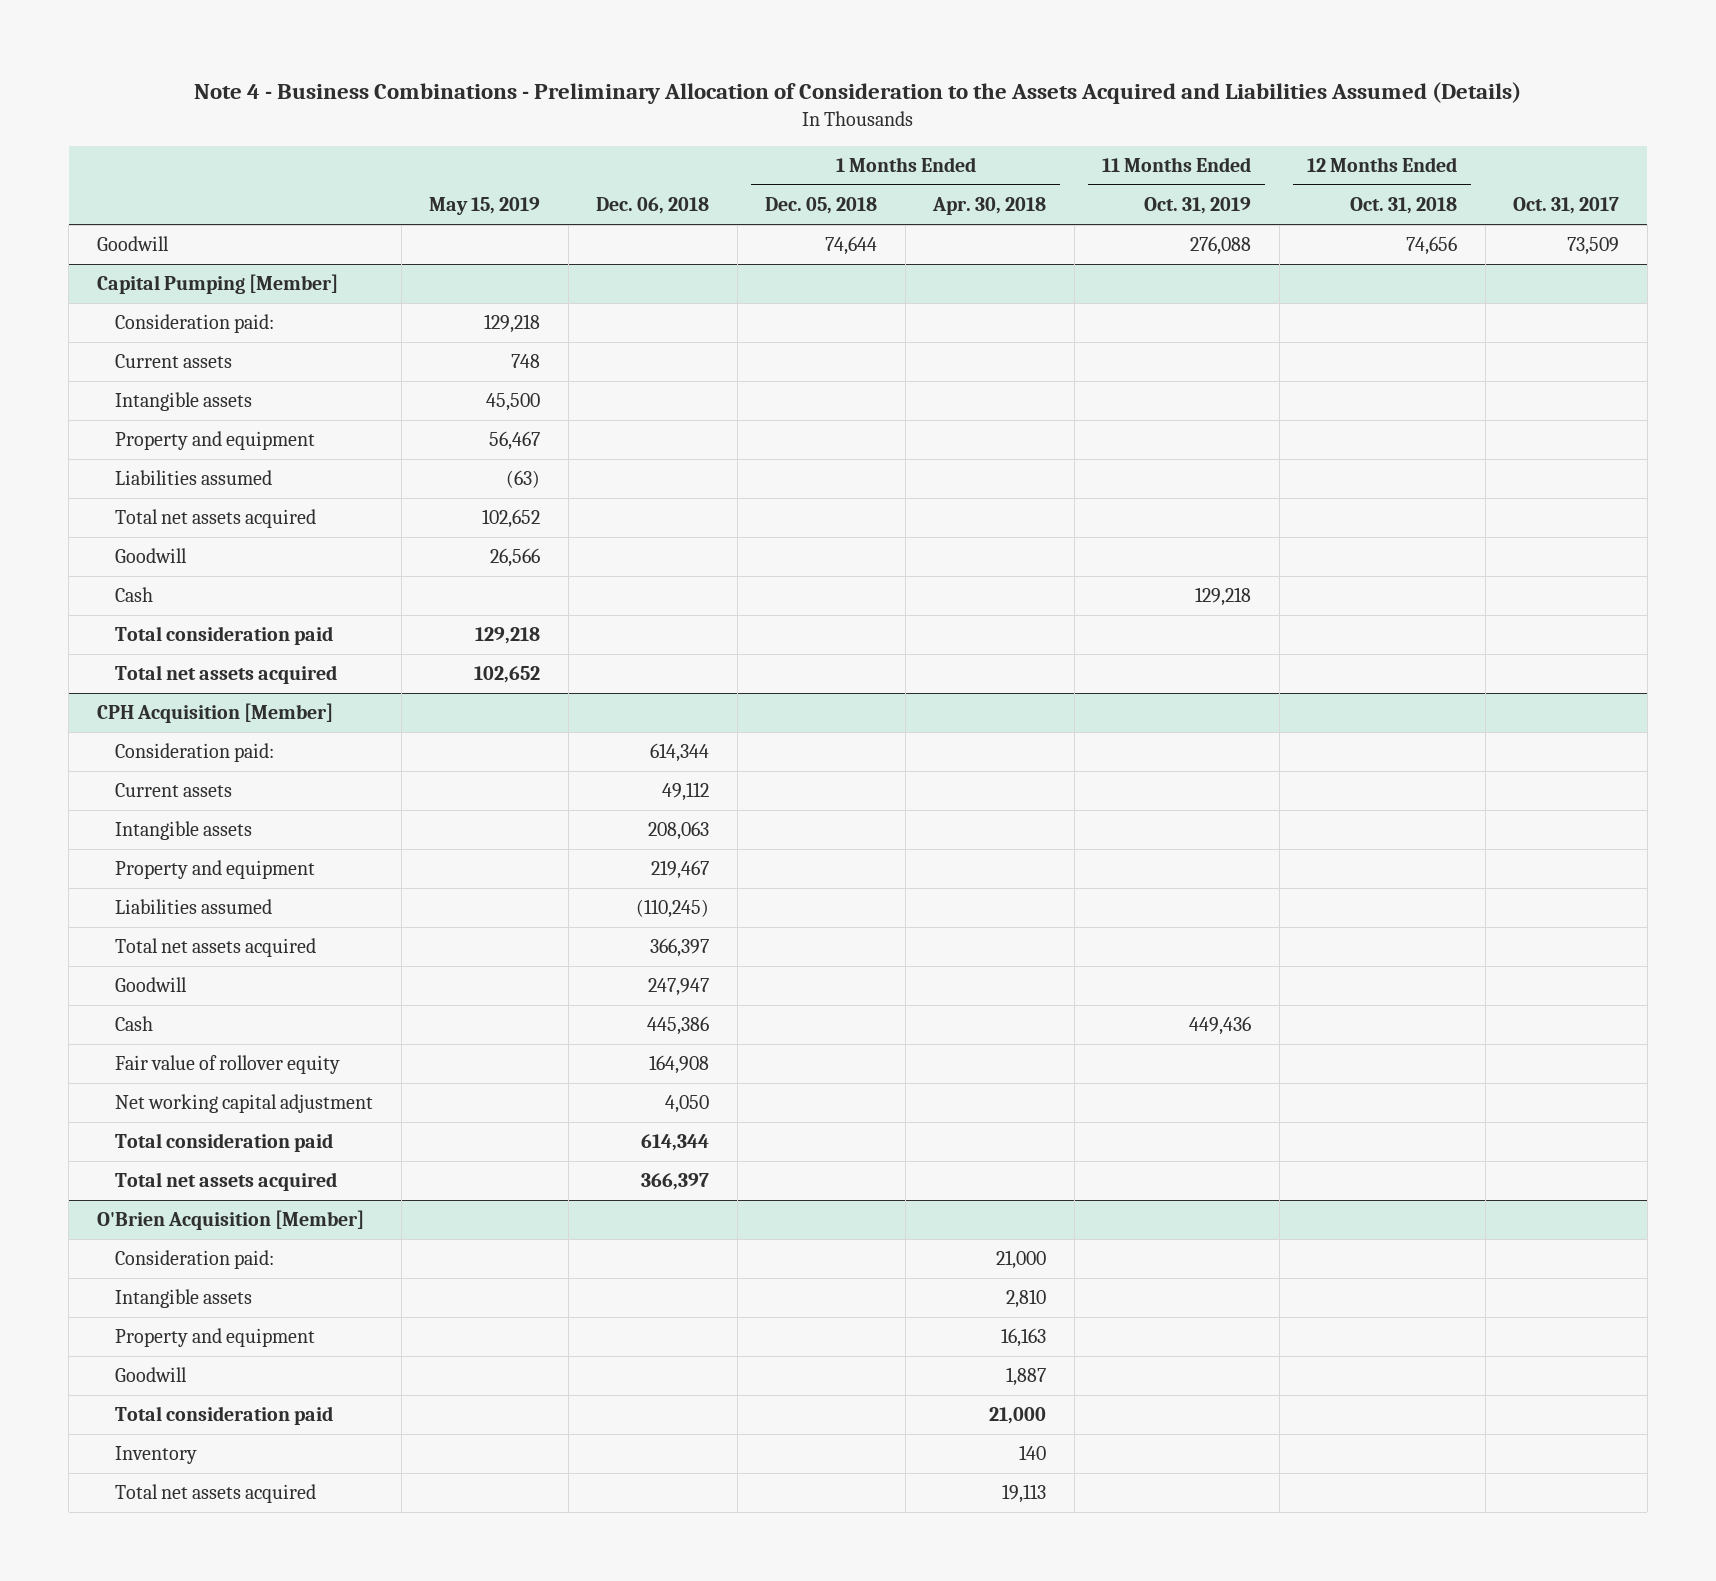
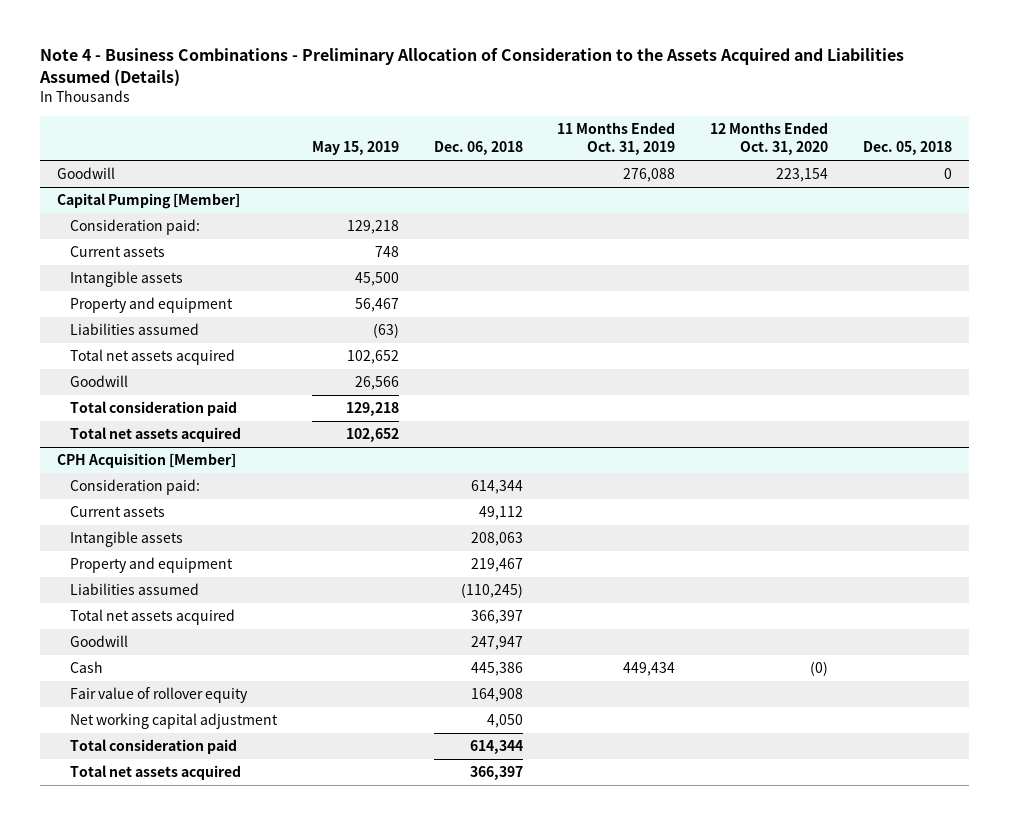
- | May 15, 2019 | Dec. 06, 2018 | 1 Months Ended Dec. 05, 2018 | 1 Months Ended Apr. 30, 2018 | 11 Months Ended Oct. 31, 2019 | 12 Months Ended Oct. 31, 2018 | Oct. 31, 2017
+ | May 15, 2019 | Dec. 06, 2018 | 11 Months Ended Oct. 31, 2019 | 12 Months Ended Oct. 31, 2020 | Dec. 05, 2018
@ Capital Pumping [Member]
- Cash | | | | | 129,218 | |
@ CPH Acquisition [Member]
- Cash | | 445,386 | | | 449,436 | |
+ Cash | | 445,386 | 449,434 | (0) |
- O'Brien Acquisition [Member]
- Consideration paid: | | | | 21,000 | | |
- Intangible assets | | | | 2,810 | | |
- Property and equipment | | | | 16,163 | | |
- Goodwill | | | | 1,887 | | |
- Total consideration paid | | | | 21,000 | | |
- Inventory | | | | 140 | | |
- Total net assets acquired | | | | 19,113 | | |

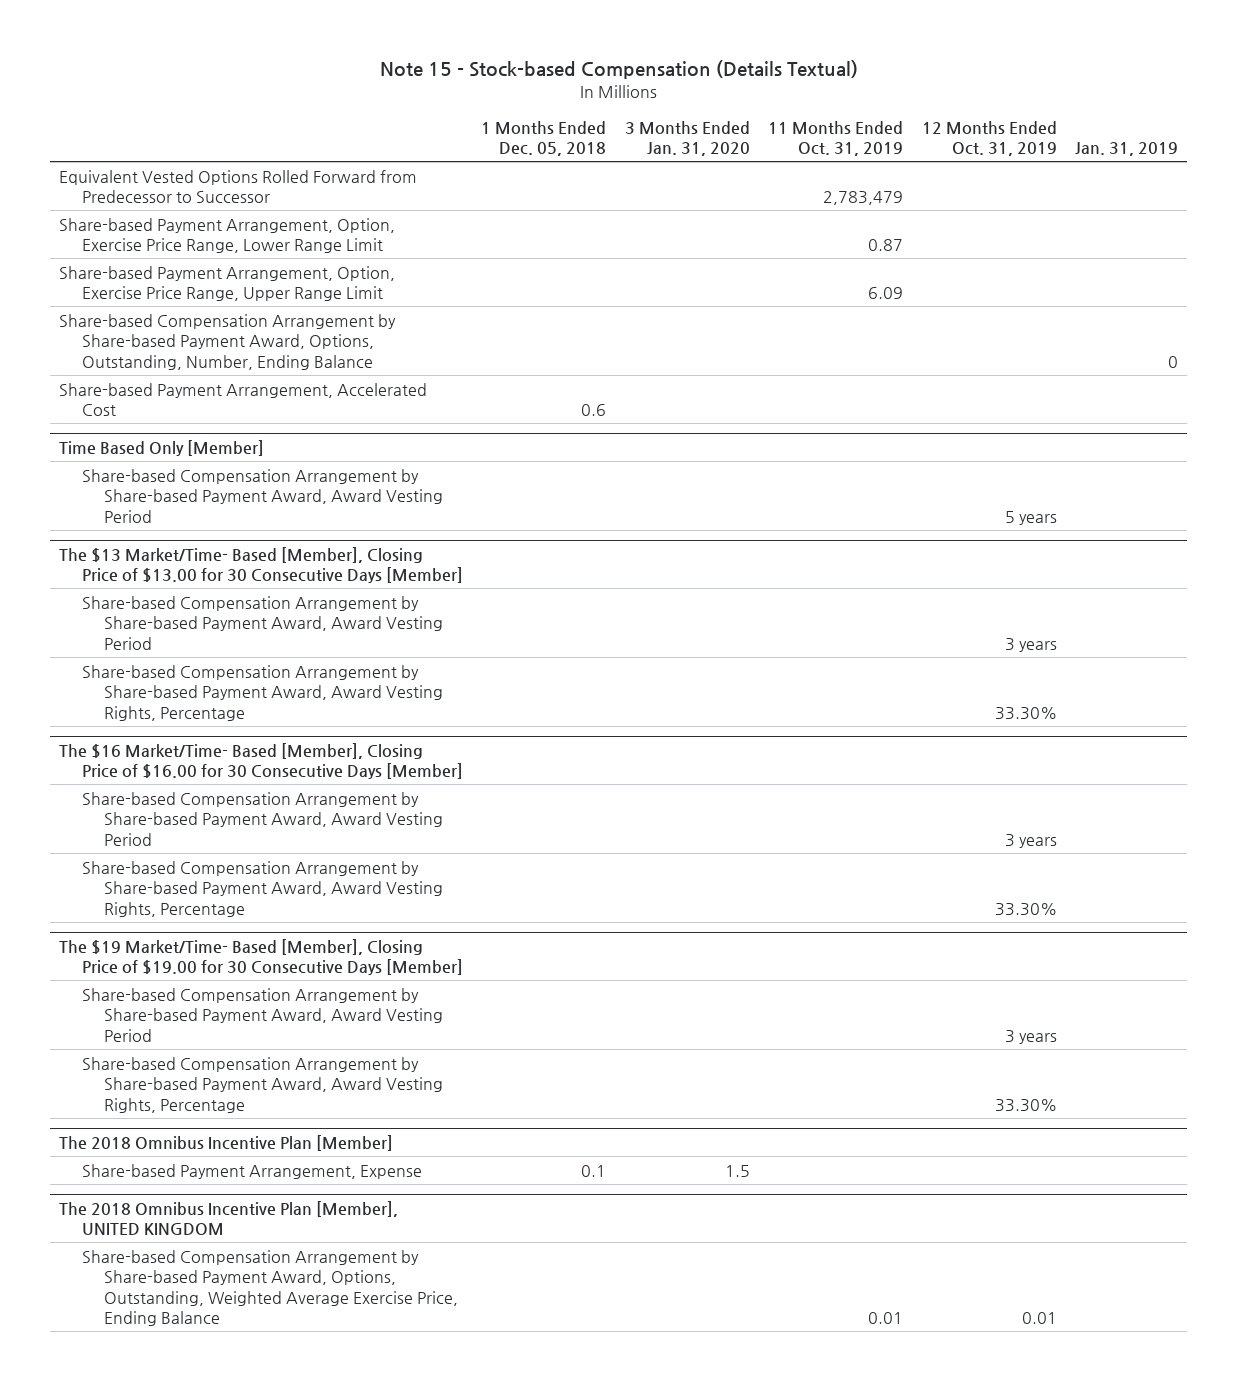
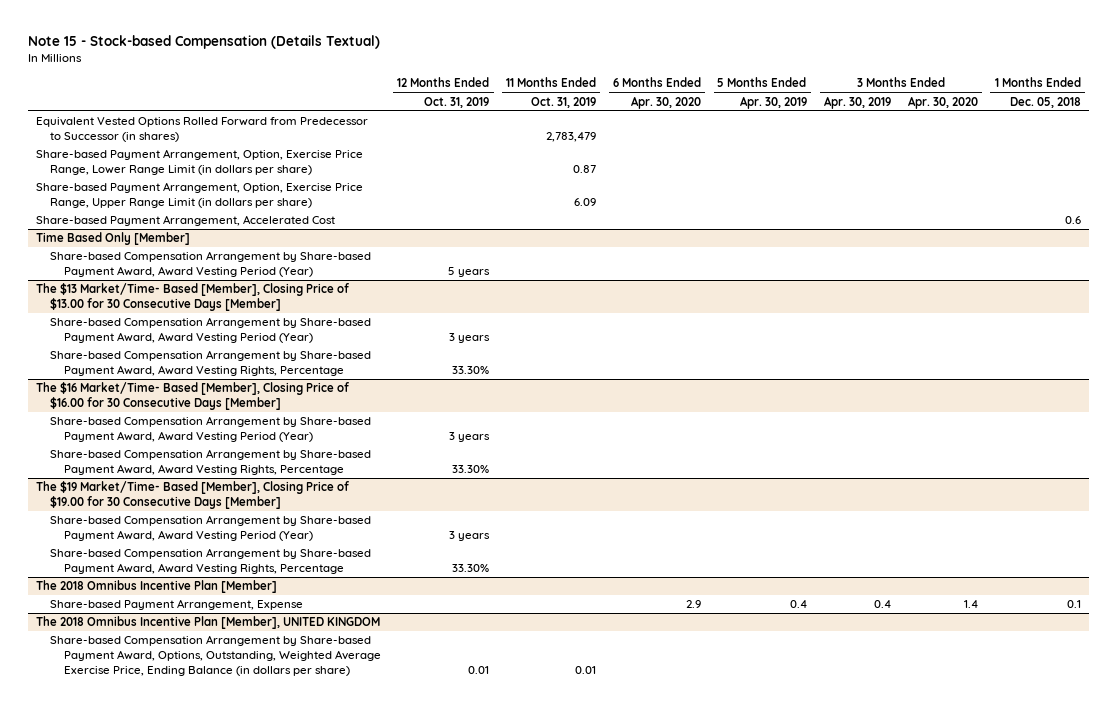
- | 1 Months Ended Dec. 05, 2018 | 3 Months Ended Jan. 31, 2020 | 11 Months Ended Oct. 31, 2019 | 12 Months Ended Oct. 31, 2019 | Jan. 31, 2019
+ | 12 Months Ended Oct. 31, 2019 | 11 Months Ended Oct. 31, 2019 | 6 Months Ended Apr. 30, 2020 | 5 Months Ended Apr. 30, 2019 | 3 Months Ended Apr. 30, 2019 | 3 Months Ended Apr. 30, 2020 | 1 Months Ended Dec. 05, 2018
- Equivalent Vested Options Rolled Forward from Predecessor to Successor | | | 2,783,479 | |
- Share-based Payment Arrangement, Option, Exercise Price Range, Lower Range Limit | | | 0.87 | |
- Share-based Payment Arrangement, Option, Exercise Price Range, Upper Range Limit | | | 6.09 | |
- Share-based Compensation Arrangement by Share-based Payment Award, Options, Outstanding, Number, Ending Balance | | | | | 0
+ Equivalent Vested Options Rolled Forward from Predecessor to Successor (in shares) | | 2,783,479 | | | | |
+ Share-based Payment Arrangement, Option, Exercise Price Range, Lower Range Limit (in dollars per share) | | 0.87 | | | | |
+ Share-based Payment Arrangement, Option, Exercise Price Range, Upper Range Limit (in dollars per share) | | 6.09 | | | | |
@ Time Based Only [Member]
- Share-based Compensation Arrangement by Share-based Payment Award, Award Vesting Period | | | | 5 years |
+ Share-based Compensation Arrangement by Share-based Payment Award, Award Vesting Period (Year) | 5 years | | | | | |
@ The $13 Market/Time- Based [Member], Closing Price of $13.00 for 30 Consecutive Days [Member]
- Share-based Compensation Arrangement by Share-based Payment Award, Award Vesting Period | | | | 3 years |
+ Share-based Compensation Arrangement by Share-based Payment Award, Award Vesting Period (Year) | 3 years | | | | | |
@ The $16 Market/Time- Based [Member], Closing Price of $16.00 for 30 Consecutive Days [Member]
- Share-based Compensation Arrangement by Share-based Payment Award, Award Vesting Period | | | | 3 years |
+ Share-based Compensation Arrangement by Share-based Payment Award, Award Vesting Period (Year) | 3 years | | | | | |
@ The $19 Market/Time- Based [Member], Closing Price of $19.00 for 30 Consecutive Days [Member]
- Share-based Compensation Arrangement by Share-based Payment Award, Award Vesting Period | | | | 3 years |
+ Share-based Compensation Arrangement by Share-based Payment Award, Award Vesting Period (Year) | 3 years | | | | | |
@ The 2018 Omnibus Incentive Plan [Member], UNITED KINGDOM
- Share-based Compensation Arrangement by Share-based Payment Award, Options, Outstanding, Weighted Average Exercise Price, Ending Balance | | | 0.01 | 0.01 |
+ Share-based Compensation Arrangement by Share-based Payment Award, Options, Outstanding, Weighted Average Exercise Price, Ending Balance (in dollars per share) | 0.01 | 0.01 | | | | |

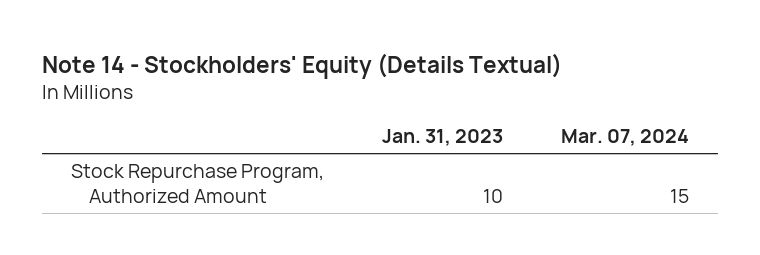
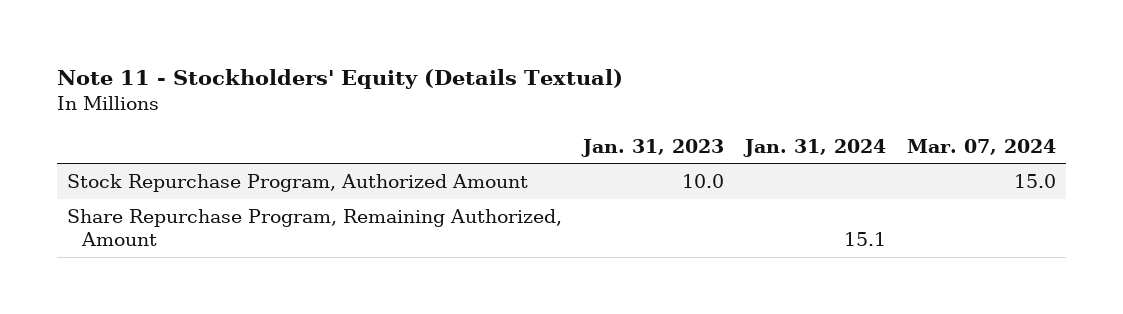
- Note 14 - Stockholders' Equity (Details Textual)
+ Note 11 - Stockholders' Equity (Details Textual)
- | Jan. 31, 2023 | Mar. 07, 2024
+ | Jan. 31, 2023 | Jan. 31, 2024 | Mar. 07, 2024
- Stock Repurchase Program, Authorized Amount | 10 | 15
+ Stock Repurchase Program, Authorized Amount | 10.0 | | 15.0
+ Share Repurchase Program, Remaining Authorized, Amount | | 15.1 |

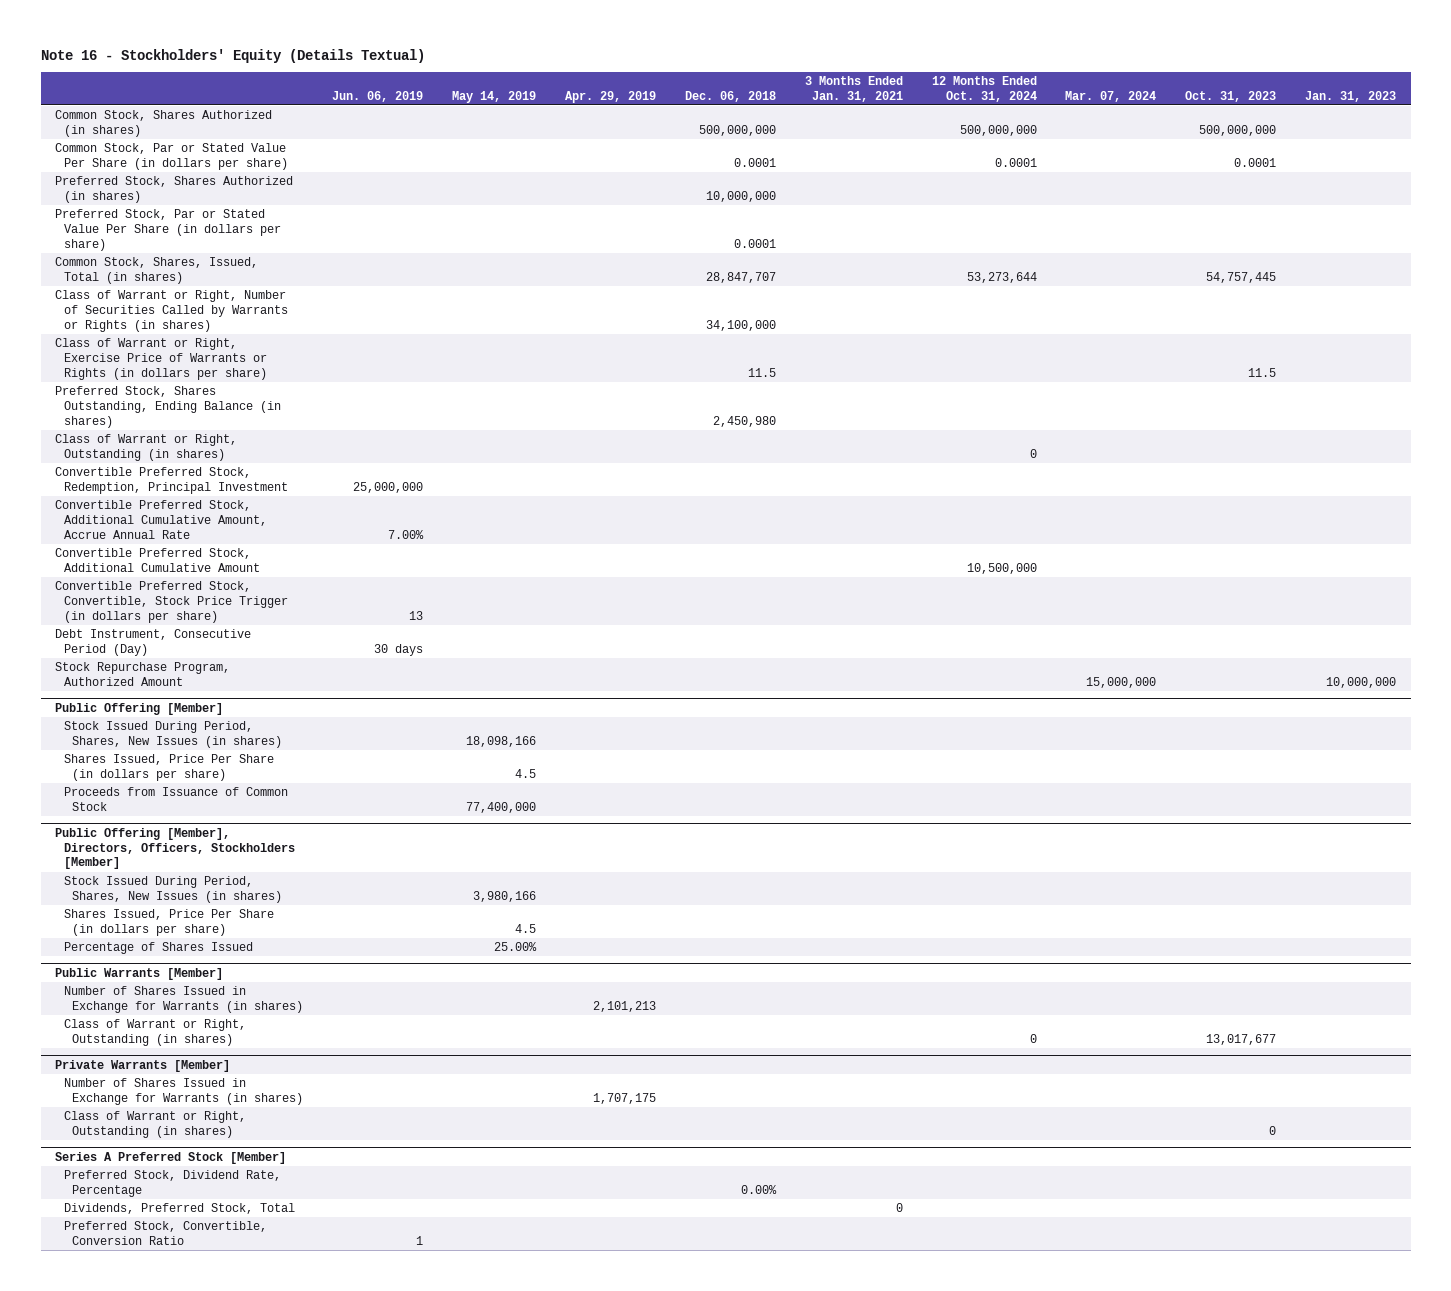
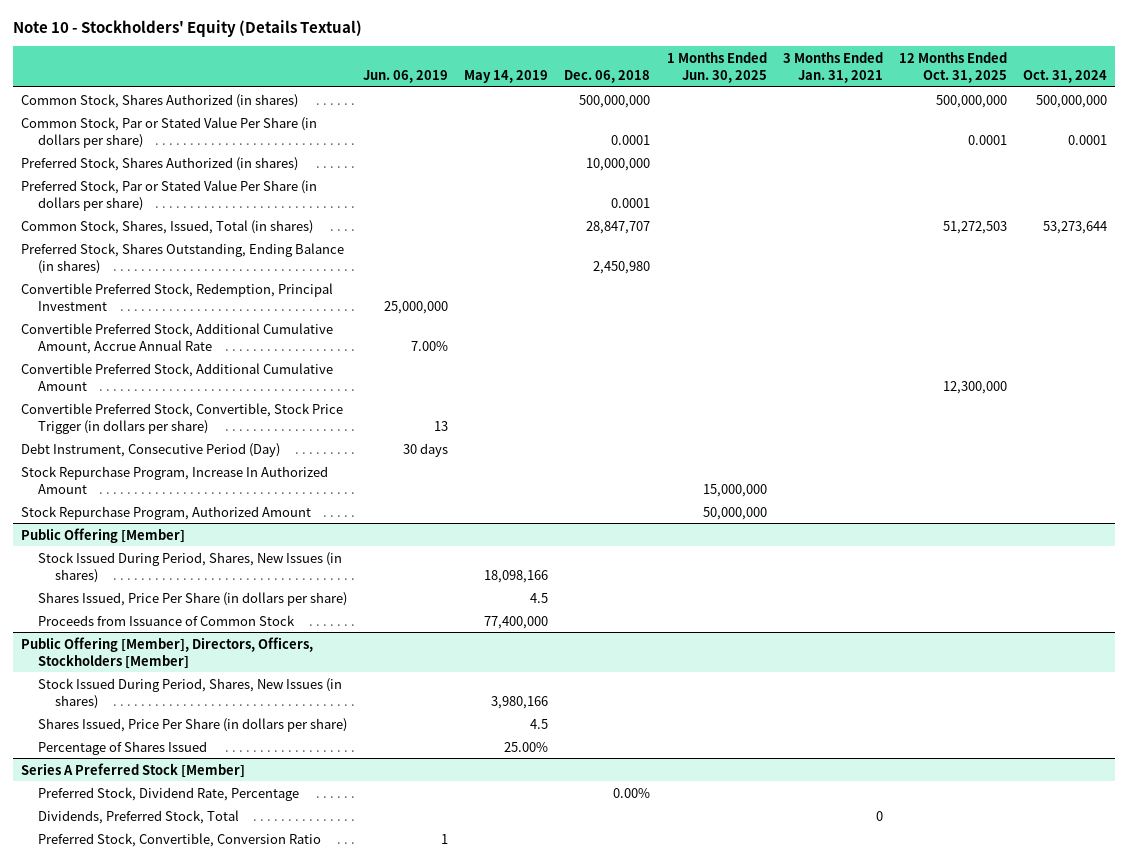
- Note 16 - Stockholders' Equity (Details Textual)
+ Note 10 - Stockholders' Equity (Details Textual)
- | Jun. 06, 2019 | May 14, 2019 | Apr. 29, 2019 | Dec. 06, 2018 | 3 Months Ended Jan. 31, 2021 | 12 Months Ended Oct. 31, 2024 | Mar. 07, 2024 | Oct. 31, 2023 | Jan. 31, 2023
+ | Jun. 06, 2019 | May 14, 2019 | Dec. 06, 2018 | 1 Months Ended Jun. 30, 2025 | 3 Months Ended Jan. 31, 2021 | 12 Months Ended Oct. 31, 2025 | Oct. 31, 2024
- Class of Warrant or Right, Number of Securities Called by Warrants or Rights (in shares) | | | | 34,100,000 | | | | |
- Class of Warrant or Right, Exercise Price of Warrants or Rights (in dollars per share) | | | | 11.5 | | | | 11.5 |
- Class of Warrant or Right, Outstanding (in shares) | | | | | | 0 | | |
+ Stock Repurchase Program, Increase In Authorized Amount | | | | 15,000,000 | | |
- Public Warrants [Member]
- Number of Shares Issued in Exchange for Warrants (in shares) | | | 2,101,213 | | | | | |
- Class of Warrant or Right, Outstanding (in shares) | | | | | | 0 | | 13,017,677 |
- Private Warrants [Member]
- Number of Shares Issued in Exchange for Warrants (in shares) | | | 1,707,175 | | | | | |
- Class of Warrant or Right, Outstanding (in shares) | | | | | | | | 0 |

